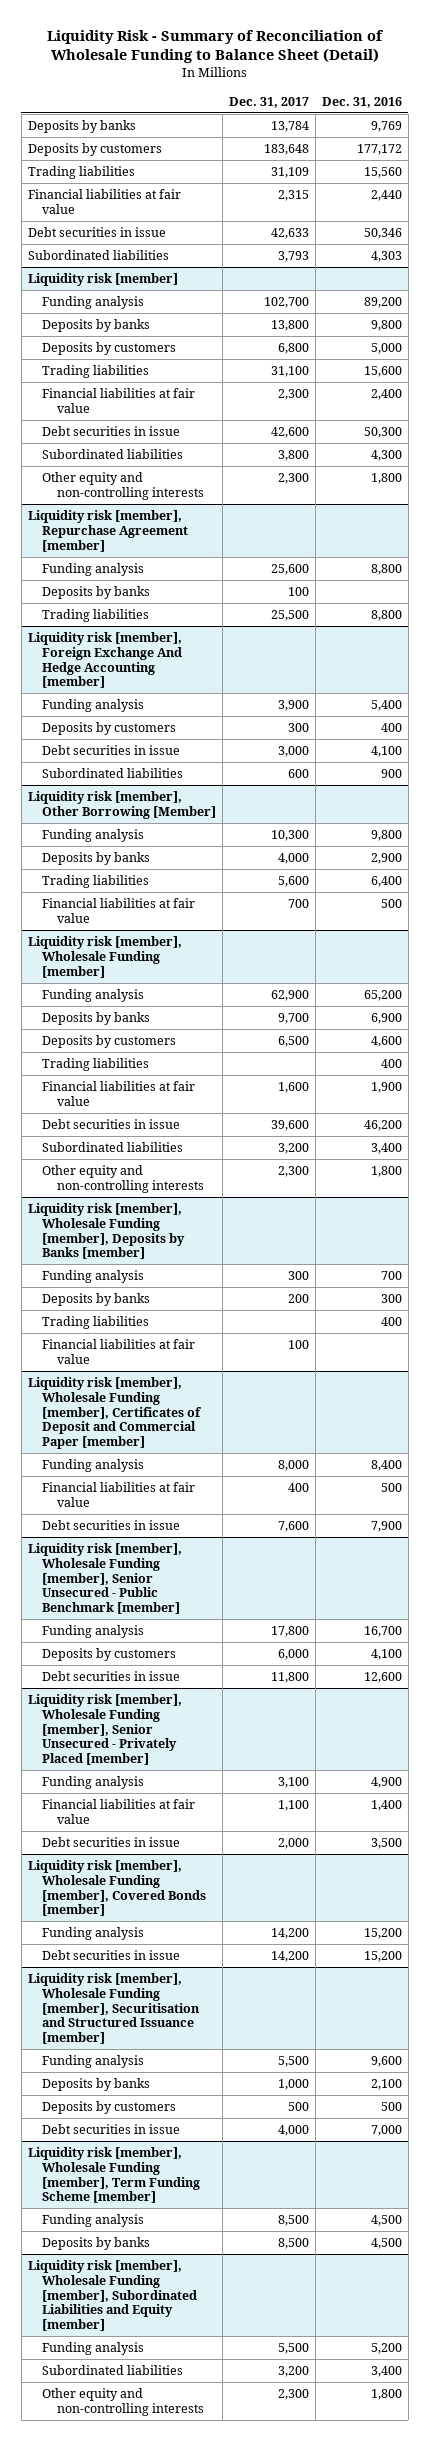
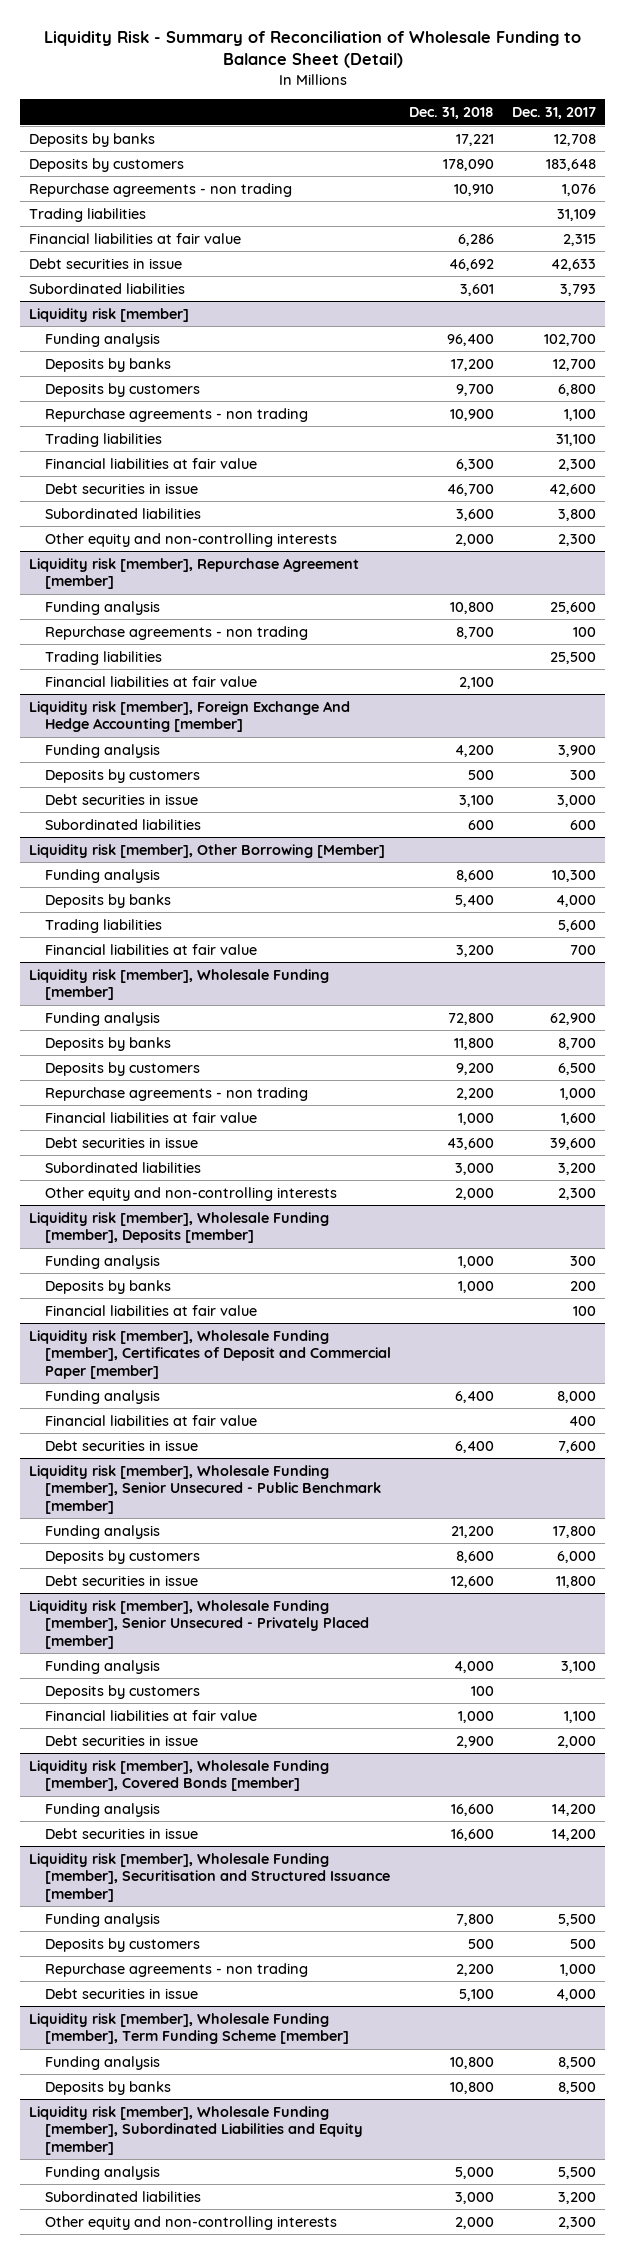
- | Dec. 31, 2017 | Dec. 31, 2016
+ | Dec. 31, 2018 | Dec. 31, 2017
- Deposits by banks | 13,784 | 9,769
+ Deposits by banks | 17,221 | 12,708
+ Repurchase agreements - non trading | 10,910 | 1,076
@ Liquidity risk [member]
- Deposits by banks | 13,800 | 9,800
+ Deposits by banks | 17,200 | 12,700
+ Repurchase agreements - non trading | 10,900 | 1,100
@ Liquidity risk [member], Repurchase Agreement [member]
- Deposits by banks | 100 |
+ Repurchase agreements - non trading | 8,700 | 100
+ Financial liabilities at fair value | 2,100 |
@ Liquidity risk [member], Wholesale Funding [member]
- Deposits by banks | 9,700 | 6,900
+ Deposits by banks | 11,800 | 8,700
- Trading liabilities | | 400
+ Repurchase agreements - non trading | 2,200 | 1,000
- Liquidity risk [member], Wholesale Funding [member], Deposits by Banks [member]
+ Liquidity risk [member], Wholesale Funding [member], Deposits [member]
- Trading liabilities | | 400
@ Liquidity risk [member], Wholesale Funding [member], Senior Unsecured - Privately Placed [member]
+ Deposits by customers | 100 |
@ Liquidity risk [member], Wholesale Funding [member], Securitisation and Structured Issuance [member]
- Deposits by banks | 1,000 | 2,100
+ Repurchase agreements - non trading | 2,200 | 1,000

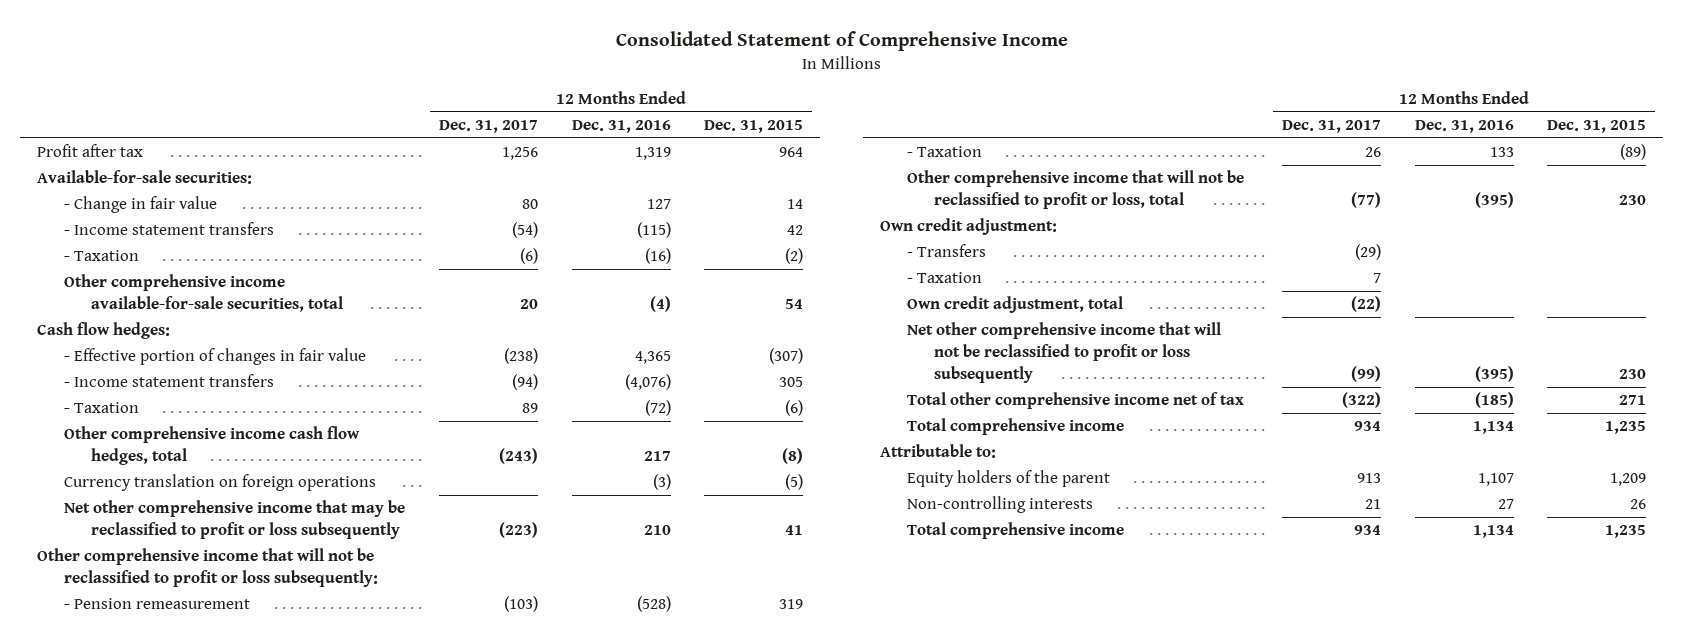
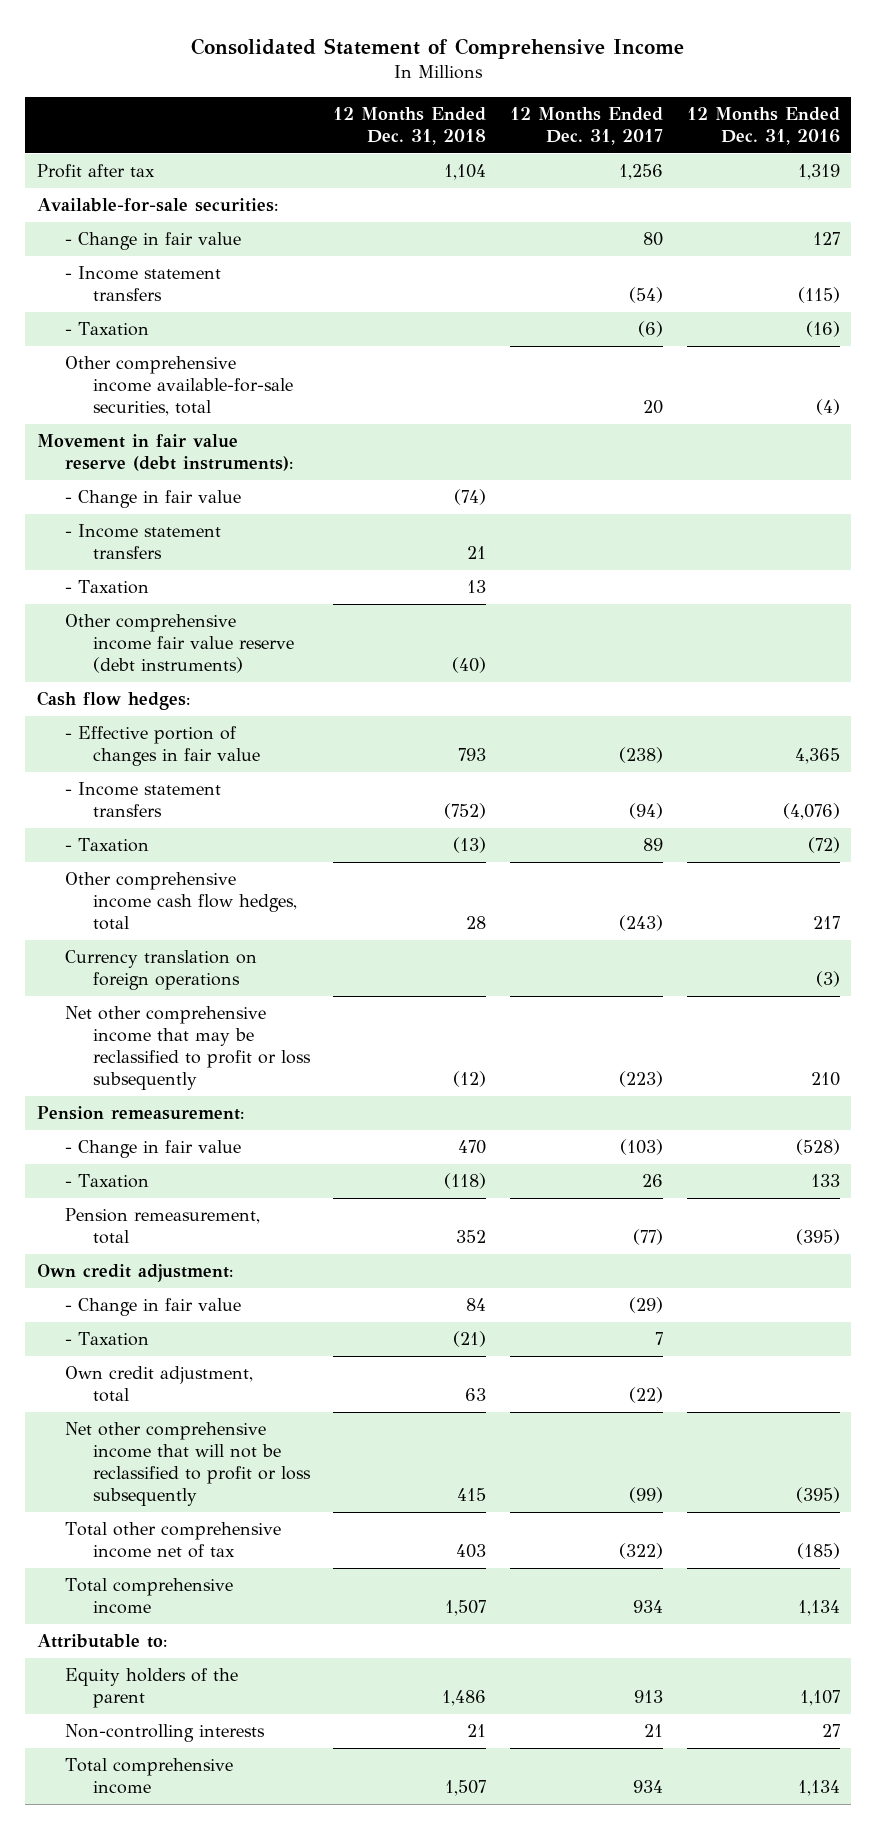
- | 12 Months Ended Dec. 31, 2017 | 12 Months Ended Dec. 31, 2016 | 12 Months Ended Dec. 31, 2015
+ | 12 Months Ended Dec. 31, 2018 | 12 Months Ended Dec. 31, 2017 | 12 Months Ended Dec. 31, 2016
+ Movement in fair value reserve (debt instruments):
+ - Change in fair value | (74) | |
+ - Income statement transfers | 21 | |
+ - Taxation | 13 | |
+ Other comprehensive income fair value reserve (debt instruments) | (40) | |
- Other comprehensive income that will not be reclassified to profit or loss subsequently:
- - Pension remeasurement | (103) | (528) | 319
+ Pension remeasurement:
+ - Change in fair value | 470 | (103) | (528)
- Other comprehensive income that will not be reclassified to profit or loss, total | (77) | (395) | 230
+ Pension remeasurement, total | 352 | (77) | (395)
- - Transfers | (29) | |
+ - Change in fair value | 84 | (29) |

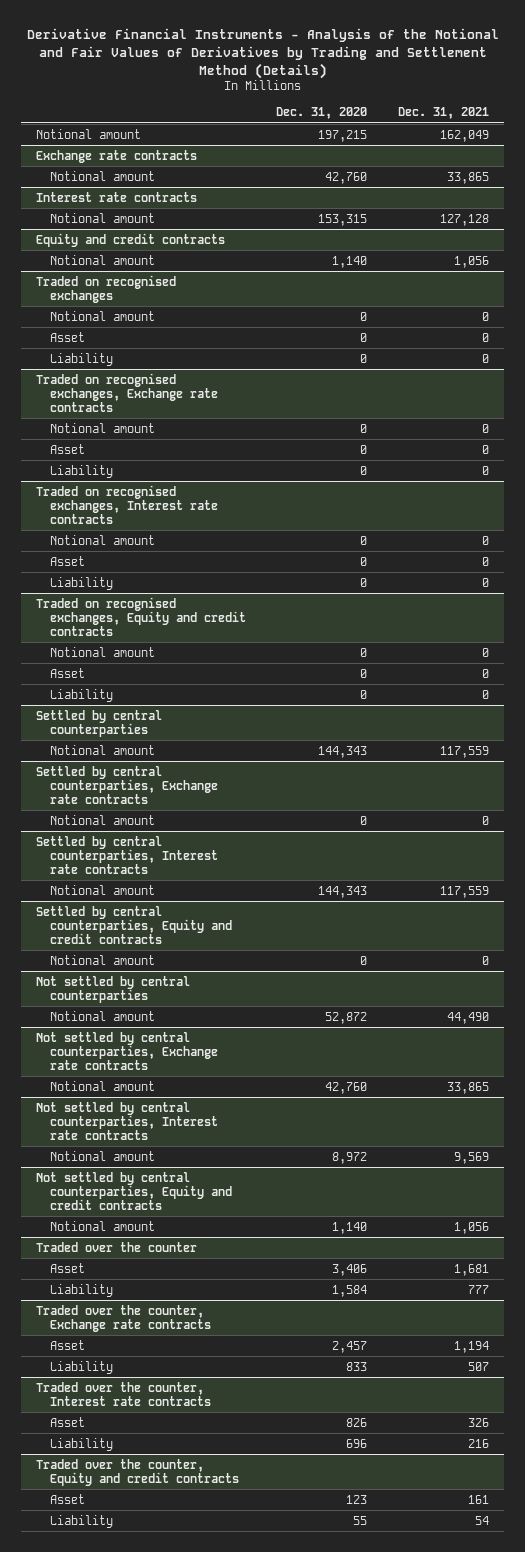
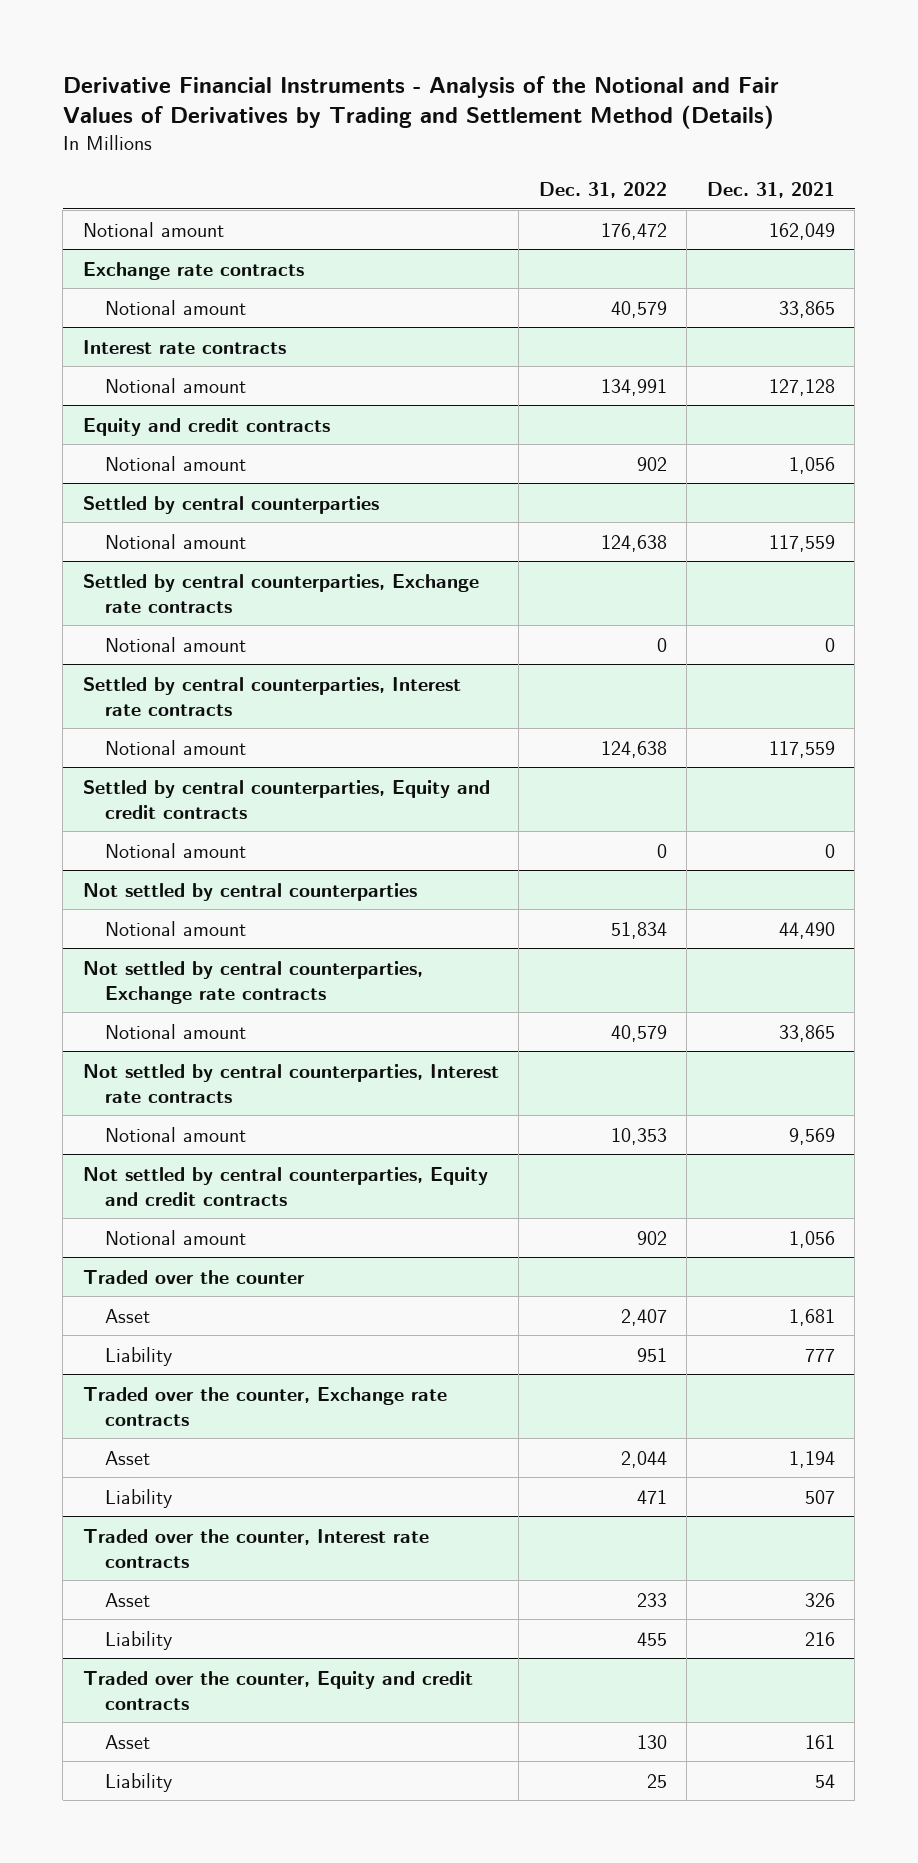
- | Dec. 31, 2020 | Dec. 31, 2021
+ | Dec. 31, 2022 | Dec. 31, 2021
- Traded on recognised exchanges
- Notional amount | 0 | 0
- Asset | 0 | 0
- Liability | 0 | 0
- Traded on recognised exchanges, Exchange rate contracts
- Notional amount | 0 | 0
- Asset | 0 | 0
- Liability | 0 | 0
- Traded on recognised exchanges, Interest rate contracts
- Notional amount | 0 | 0
- Asset | 0 | 0
- Liability | 0 | 0
- Traded on recognised exchanges, Equity and credit contracts
- Notional amount | 0 | 0
- Asset | 0 | 0
- Liability | 0 | 0

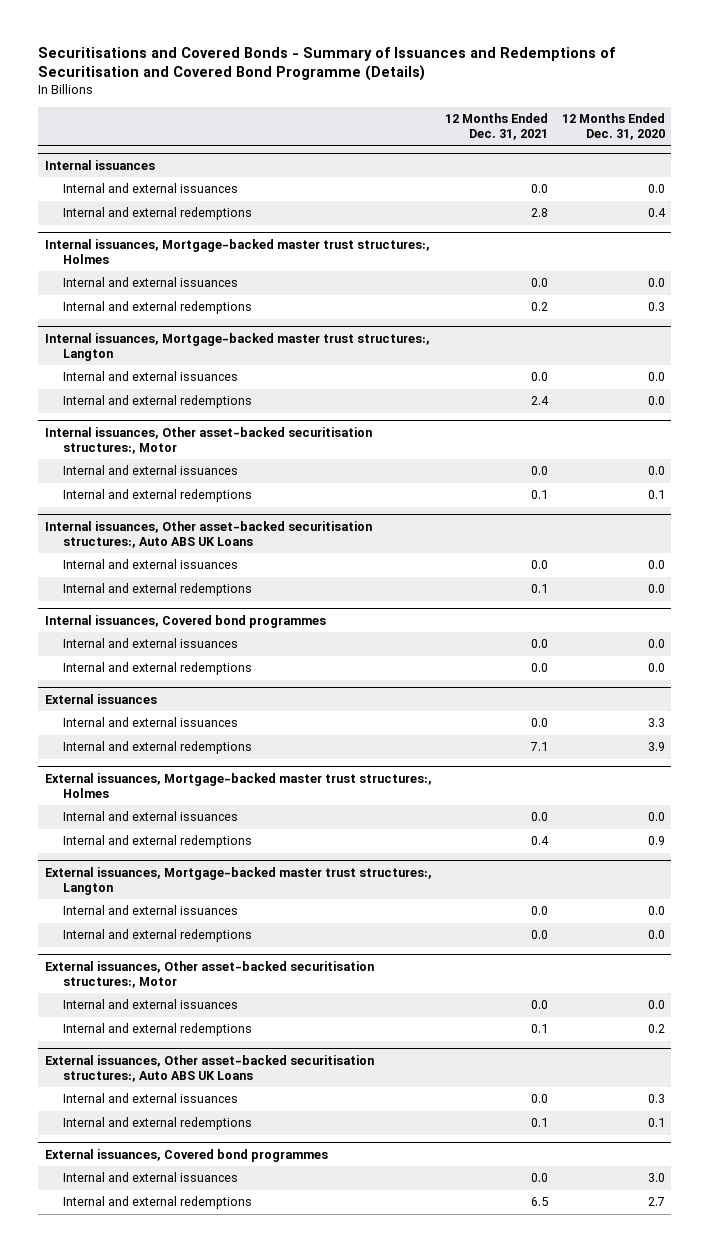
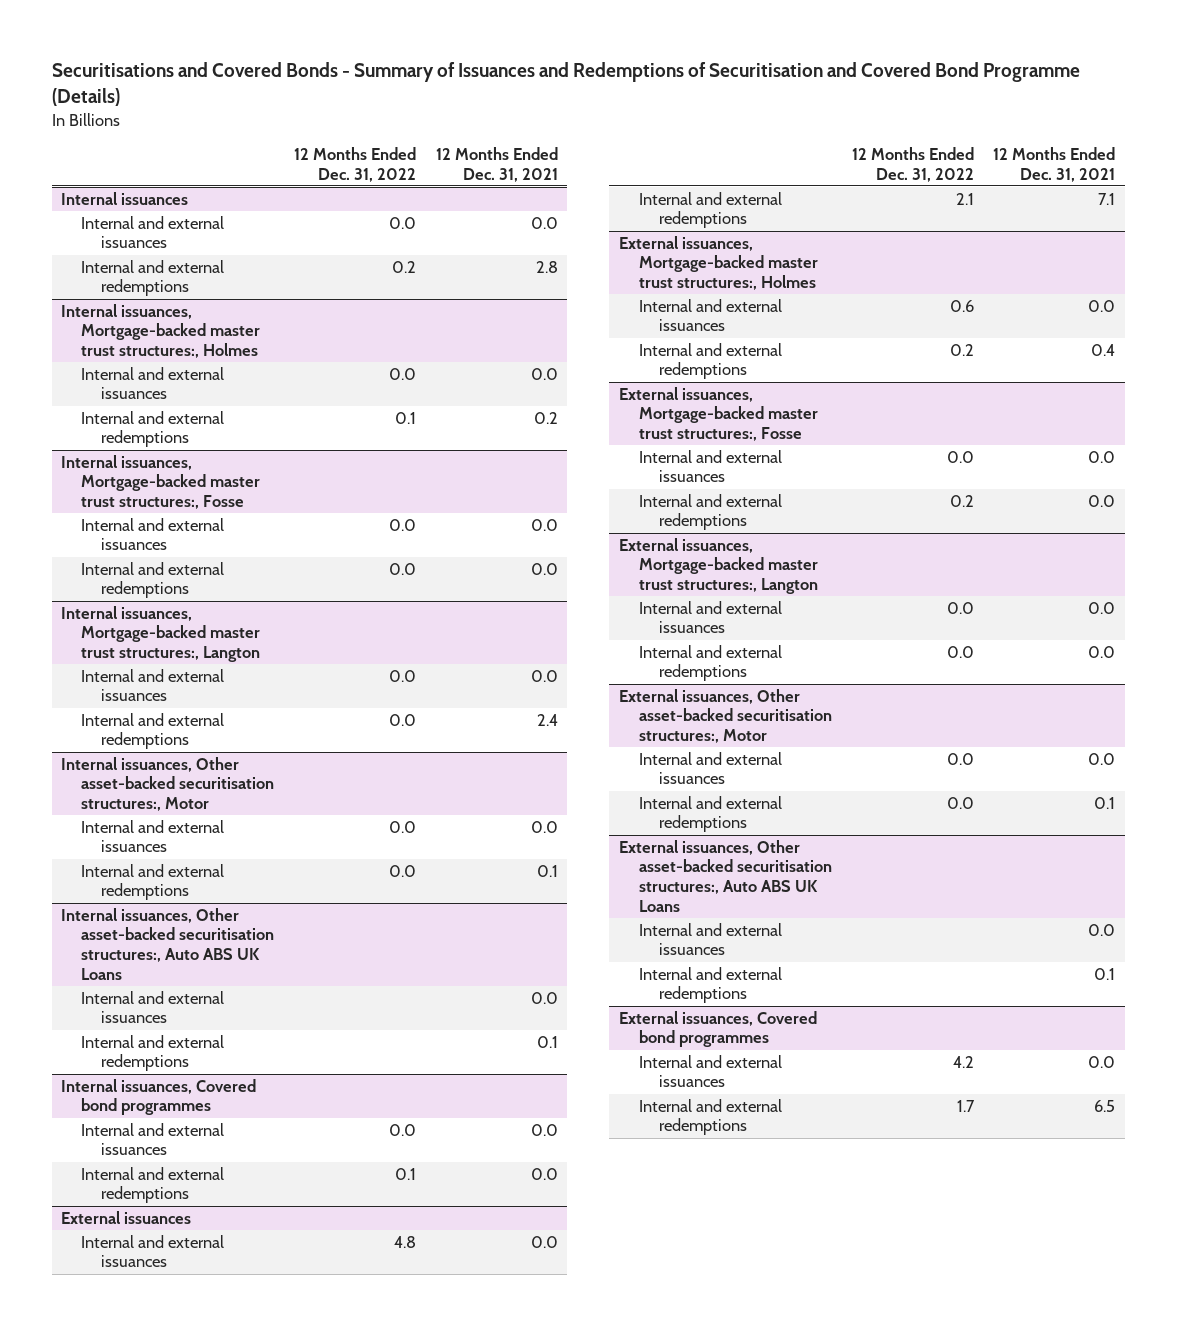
- | 12 Months Ended Dec. 31, 2021 | 12 Months Ended Dec. 31, 2020
+ | 12 Months Ended Dec. 31, 2022 | 12 Months Ended Dec. 31, 2021
+ Internal issuances, Mortgage-backed master trust structures:, Fosse
+ Internal and external issuances | 0.0 | 0.0
+ Internal and external redemptions | 0.0 | 0.0
+ External issuances, Mortgage-backed master trust structures:, Fosse
+ Internal and external issuances | 0.0 | 0.0
+ Internal and external redemptions | 0.2 | 0.0

